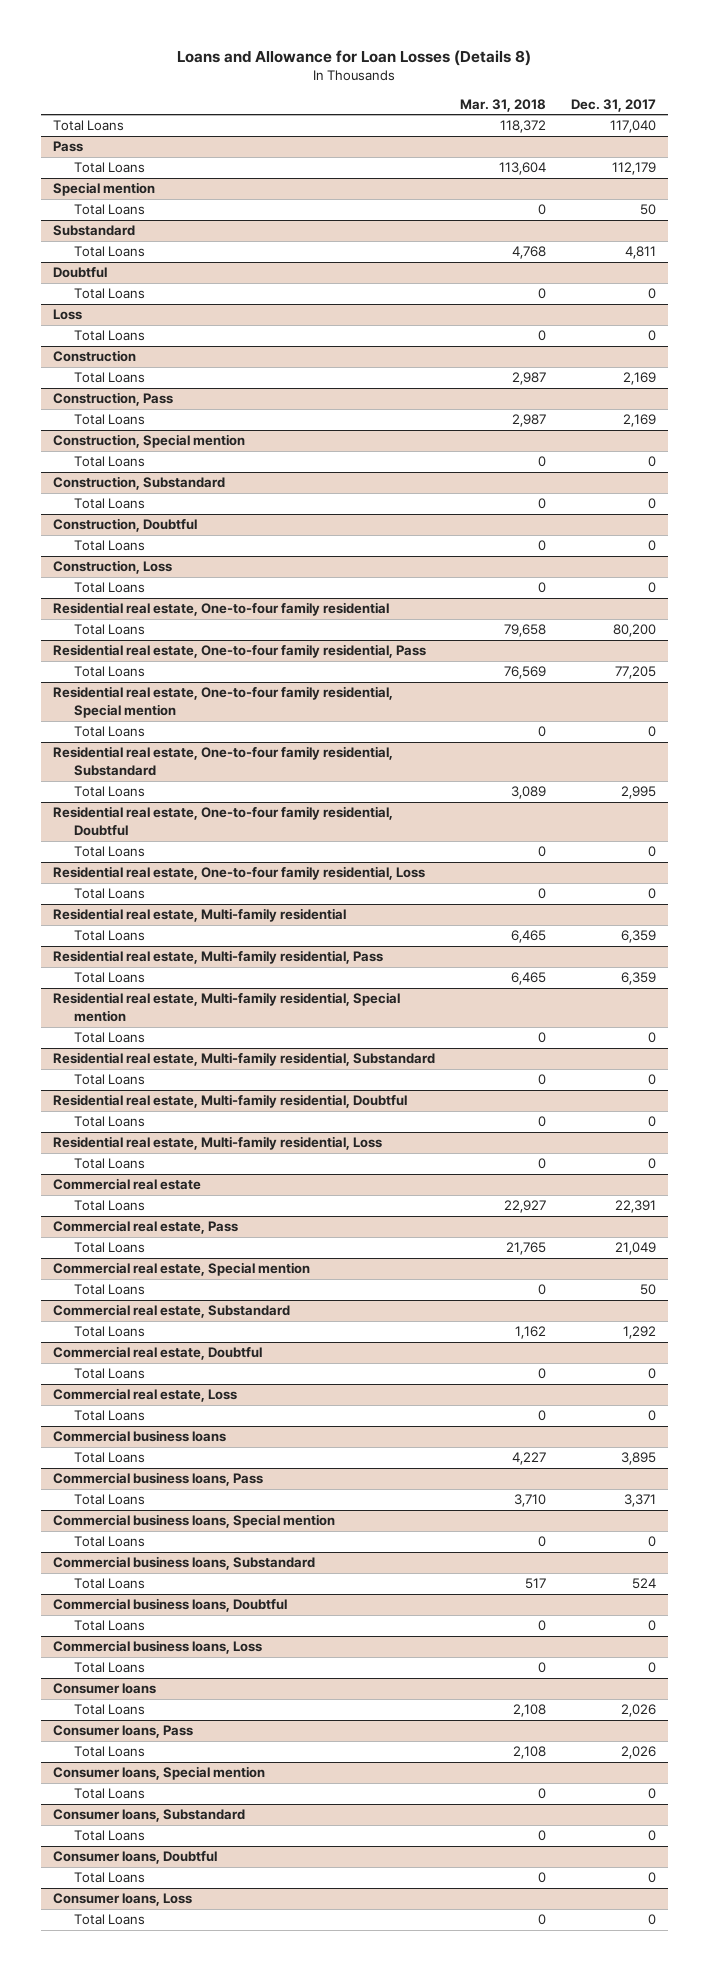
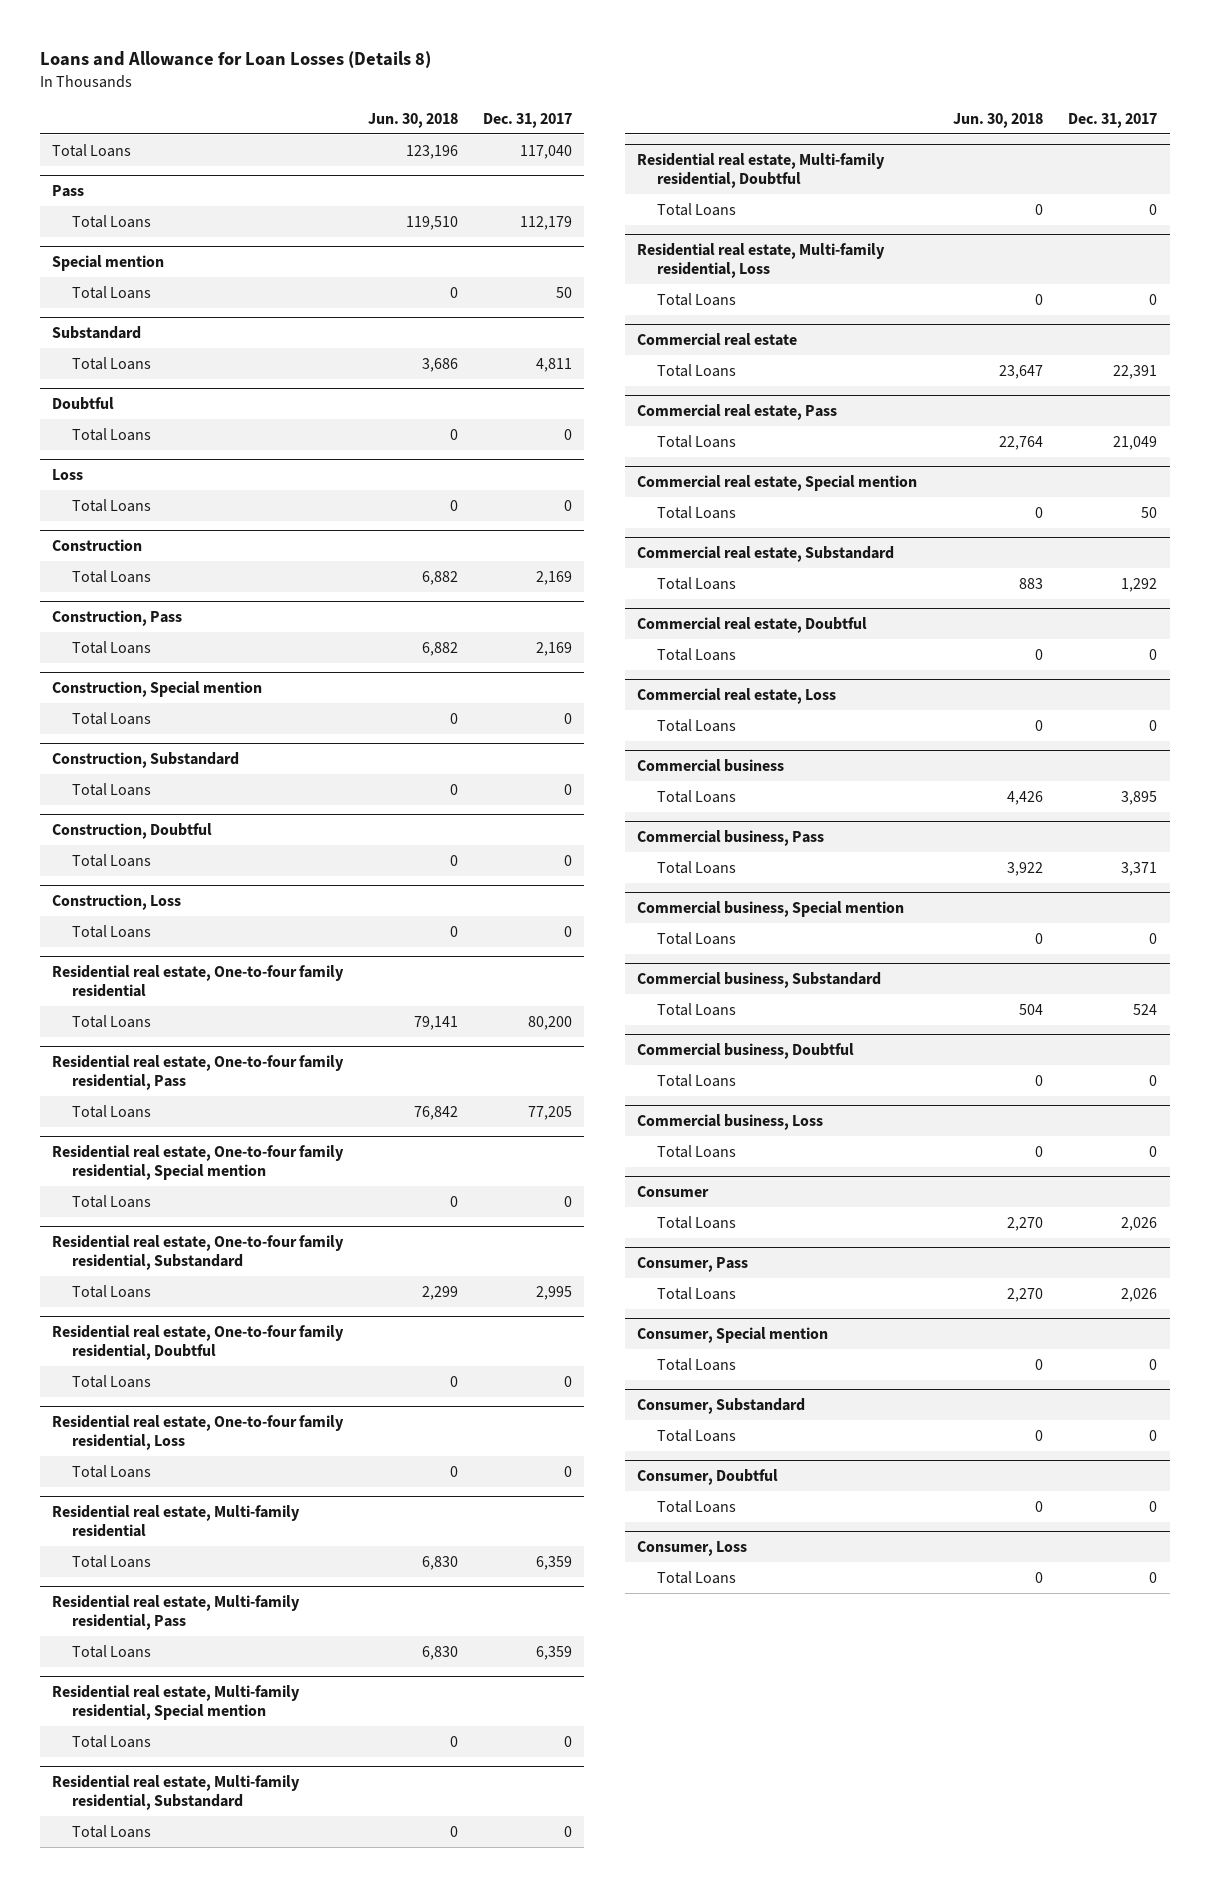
- | Mar. 31, 2018 | Dec. 31, 2017
+ | Jun. 30, 2018 | Dec. 31, 2017
- Commercial business loans
+ Commercial business
- Commercial business loans, Pass
+ Commercial business, Pass
- Commercial business loans, Special mention
+ Commercial business, Special mention
- Commercial business loans, Substandard
+ Commercial business, Substandard
- Commercial business loans, Doubtful
+ Commercial business, Doubtful
- Commercial business loans, Loss
+ Commercial business, Loss
- Consumer loans
+ Consumer
- Consumer loans, Pass
+ Consumer, Pass
- Consumer loans, Special mention
+ Consumer, Special mention
- Consumer loans, Substandard
+ Consumer, Substandard
- Consumer loans, Doubtful
+ Consumer, Doubtful
- Consumer loans, Loss
+ Consumer, Loss

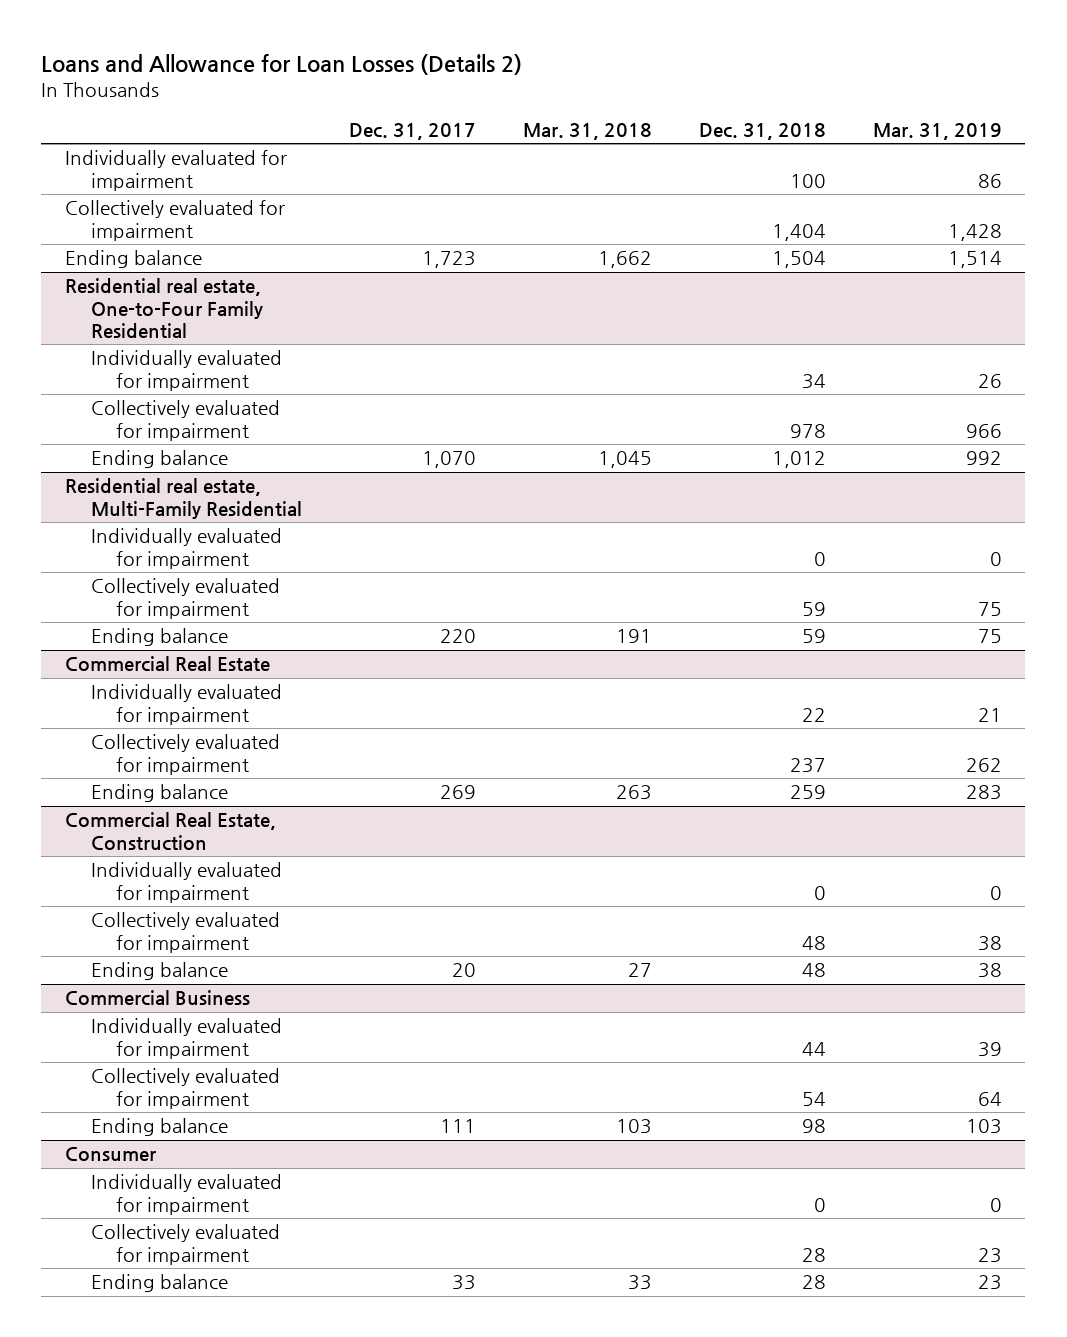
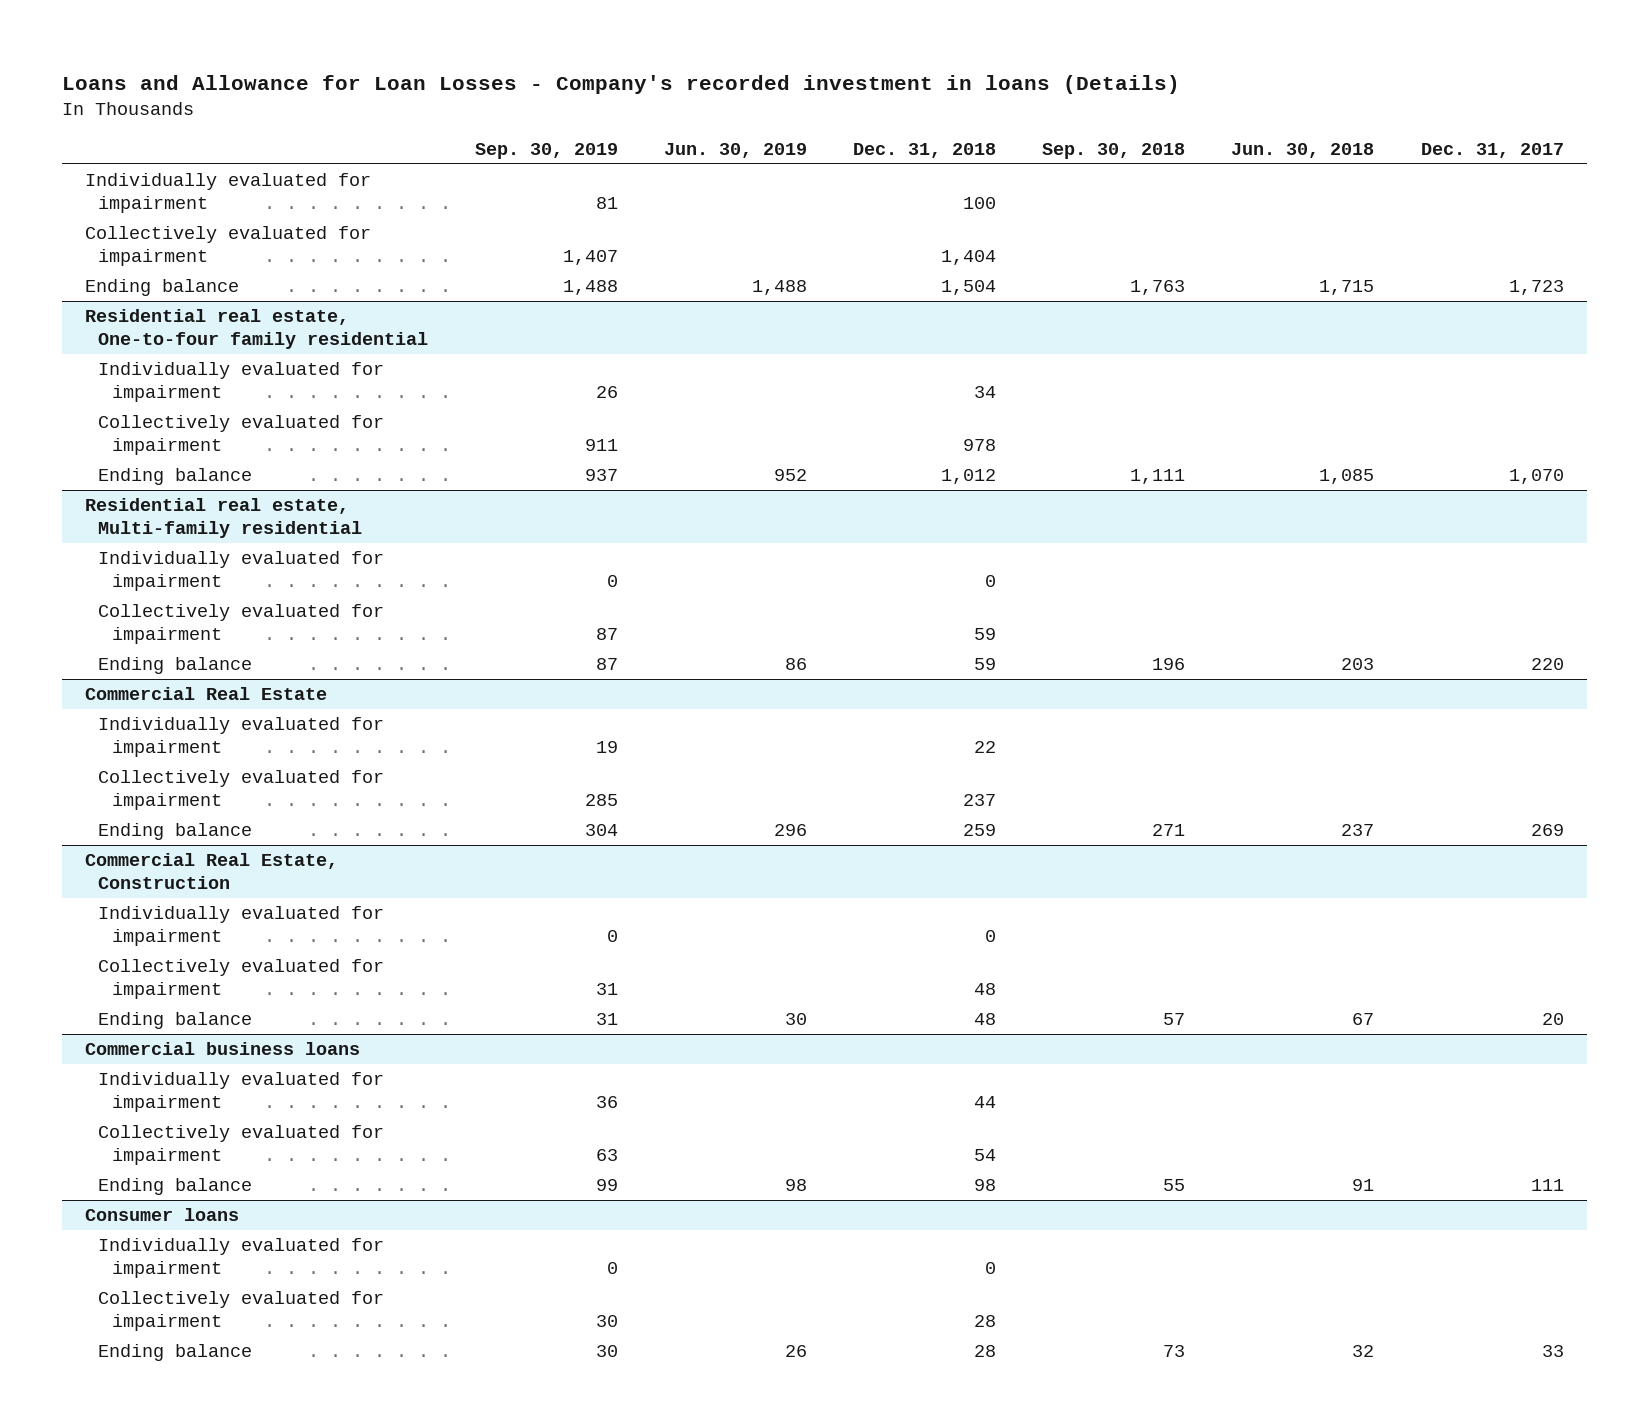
- Loans and Allowance for Loan Losses (Details 2)
+ Loans and Allowance for Loan Losses - Company's recorded investment in loans (Details)
- | Dec. 31, 2017 | Mar. 31, 2018 | Dec. 31, 2018 | Mar. 31, 2019
+ | Sep. 30, 2019 | Jun. 30, 2019 | Dec. 31, 2018 | Sep. 30, 2018 | Jun. 30, 2018 | Dec. 31, 2017
- Residential real estate, One-to-Four Family Residential
+ Residential real estate, One-to-four family residential
- Residential real estate, Multi-Family Residential
+ Residential real estate, Multi-family residential
- Commercial Business
+ Commercial business loans
- Consumer
+ Consumer loans

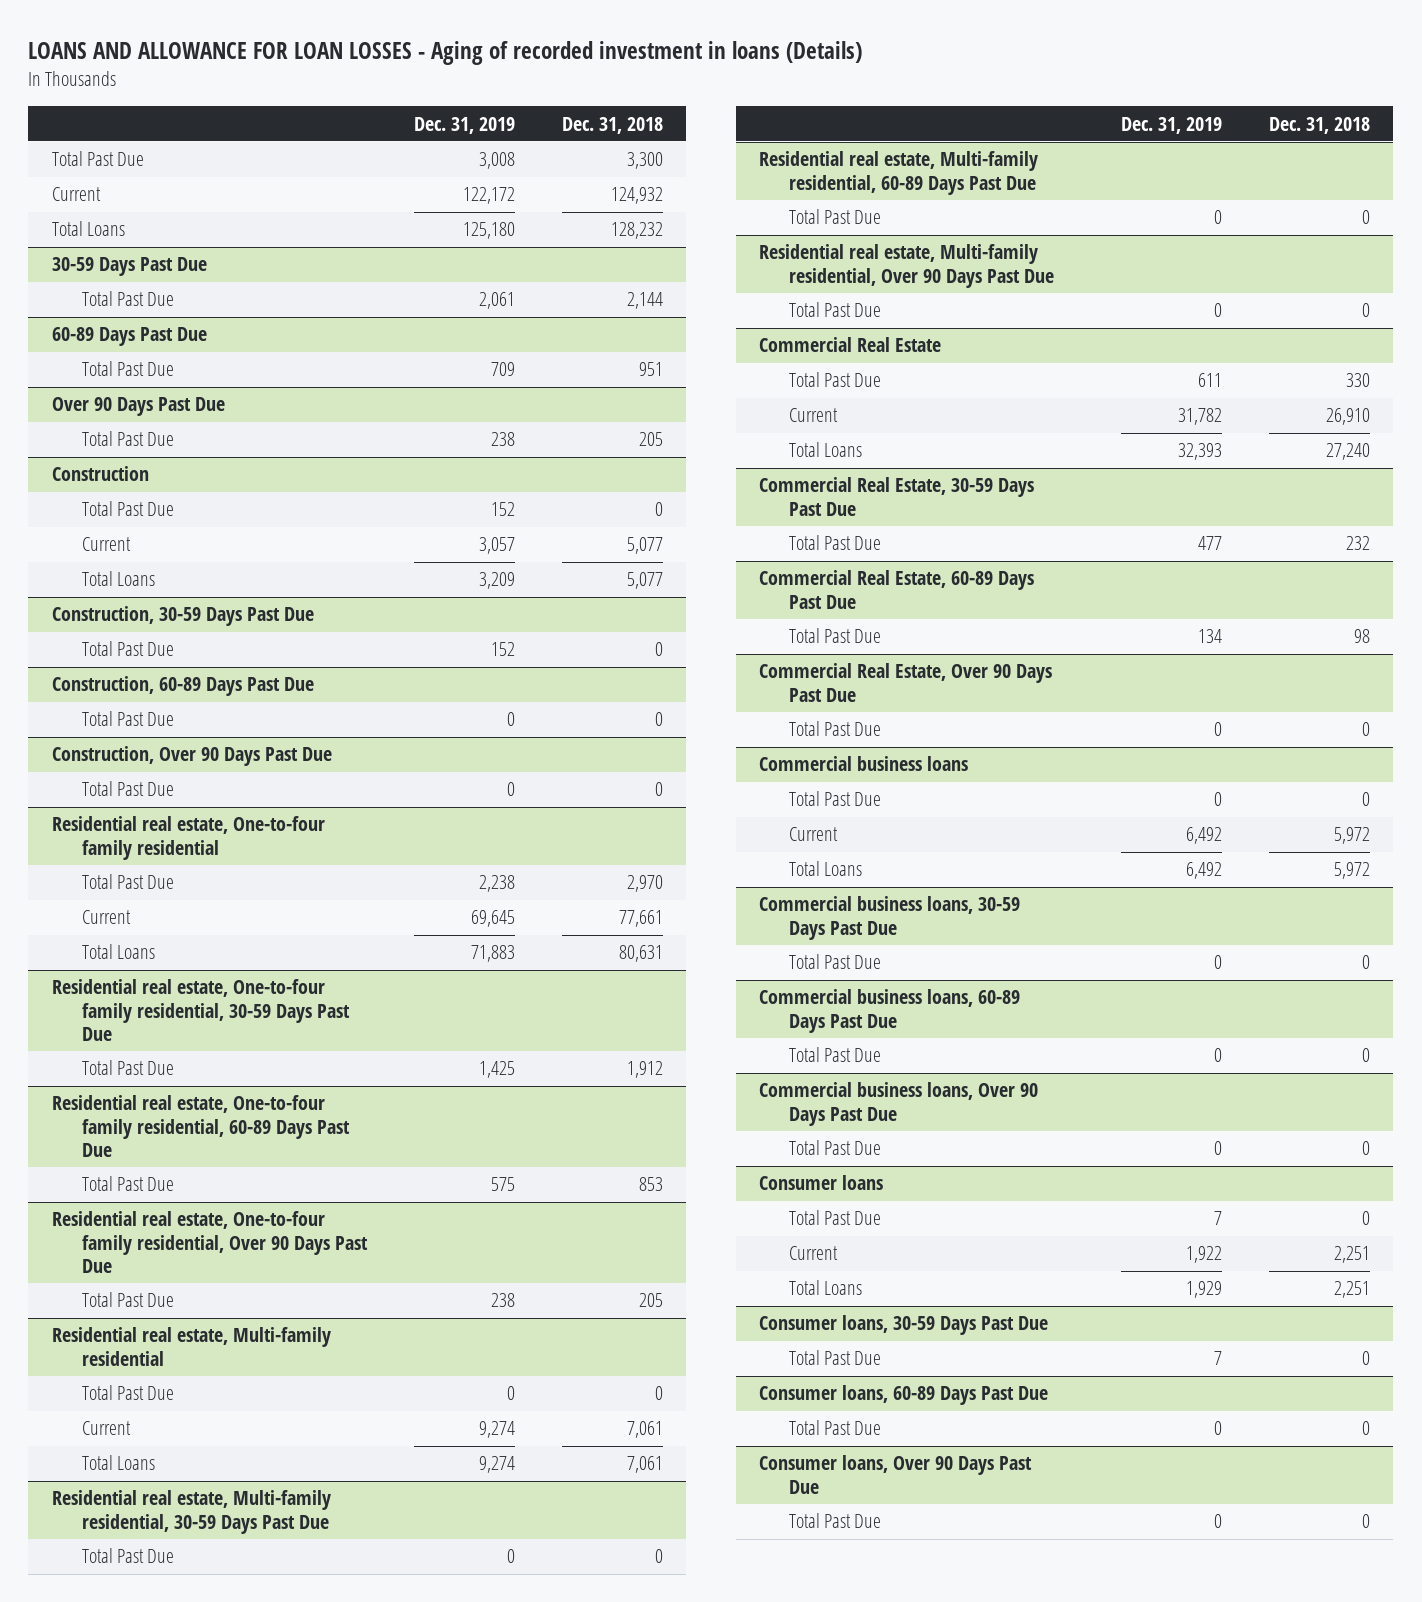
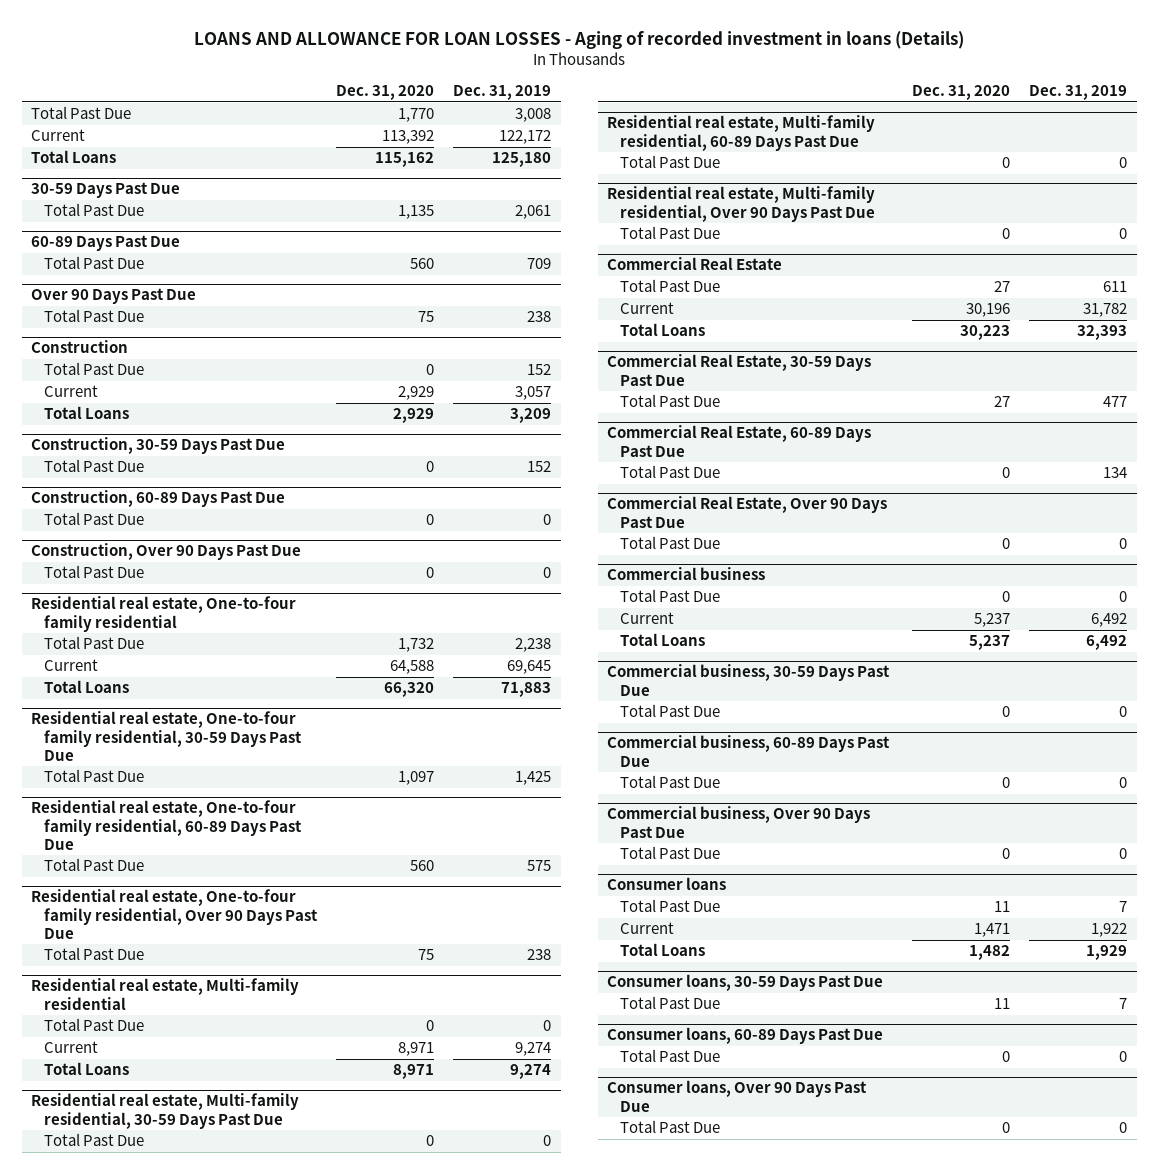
- | Dec. 31, 2019 | Dec. 31, 2018
+ | Dec. 31, 2020 | Dec. 31, 2019
- Commercial business loans
+ Commercial business
- Commercial business loans, 30-59 Days Past Due
+ Commercial business, 30-59 Days Past Due
- Commercial business loans, 60-89 Days Past Due
+ Commercial business, 60-89 Days Past Due
- Commercial business loans, Over 90 Days Past Due
+ Commercial business, Over 90 Days Past Due

